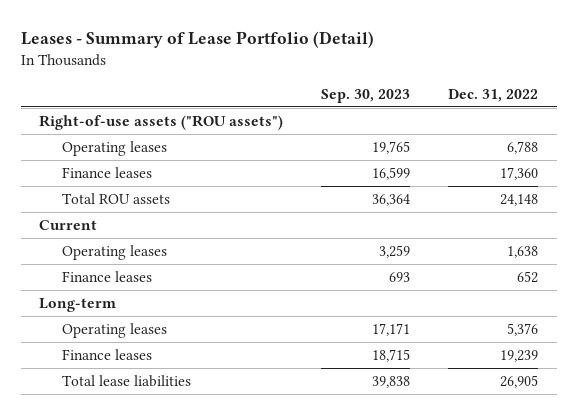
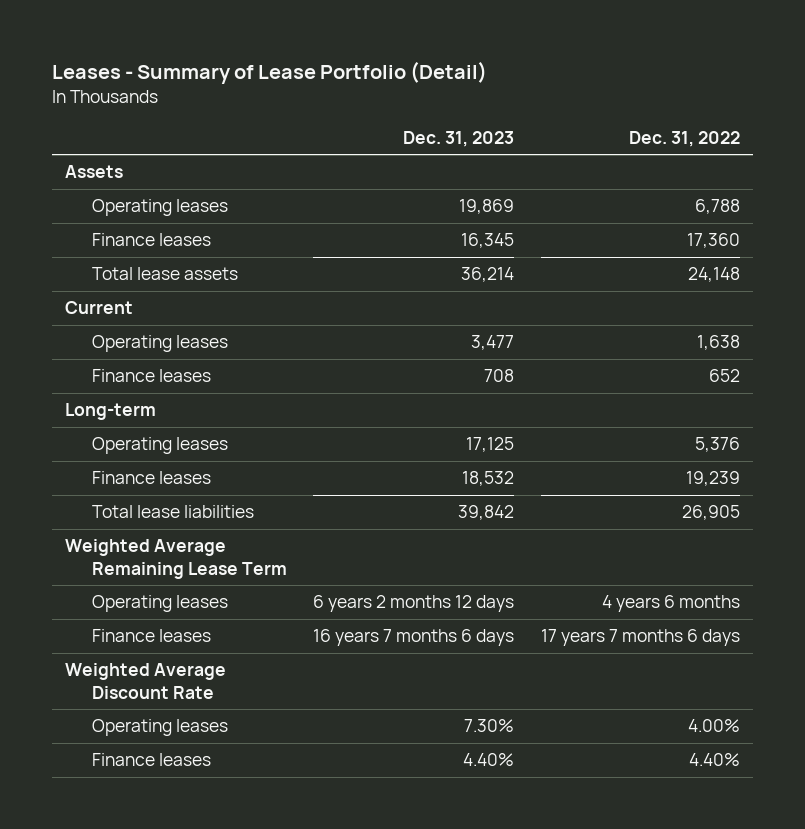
- | Sep. 30, 2023 | Dec. 31, 2022
+ | Dec. 31, 2023 | Dec. 31, 2022
- Right-of-use assets ("ROU assets")
+ Assets
- Total ROU assets | 36,364 | 24,148
+ Total lease assets | 36,214 | 24,148
+ Weighted Average Remaining Lease Term
+ Operating leases | 6 years 2 months 12 days | 4 years 6 months
+ Finance leases | 16 years 7 months 6 days | 17 years 7 months 6 days
+ Weighted Average Discount Rate
+ Operating leases | 7.30% | 4.00%
+ Finance leases | 4.40% | 4.40%

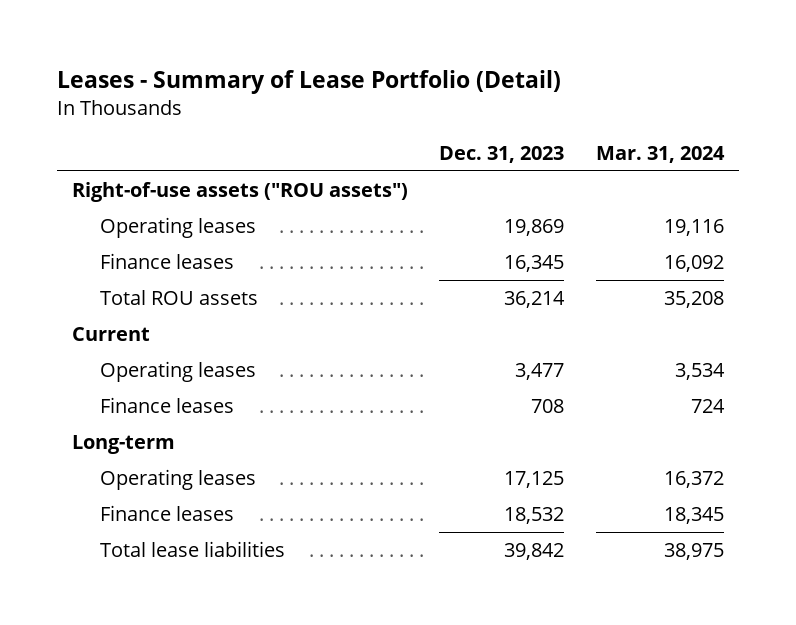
- | Dec. 31, 2023 | Dec. 31, 2022
+ | Dec. 31, 2023 | Mar. 31, 2024
- Assets
+ Right-of-use assets ("ROU assets")
- Total lease assets | 36,214 | 24,148
+ Total ROU assets | 36,214 | 35,208
- Weighted Average Remaining Lease Term
- Operating leases | 6 years 2 months 12 days | 4 years 6 months
- Finance leases | 16 years 7 months 6 days | 17 years 7 months 6 days
- Weighted Average Discount Rate
- Operating leases | 7.30% | 4.00%
- Finance leases | 4.40% | 4.40%

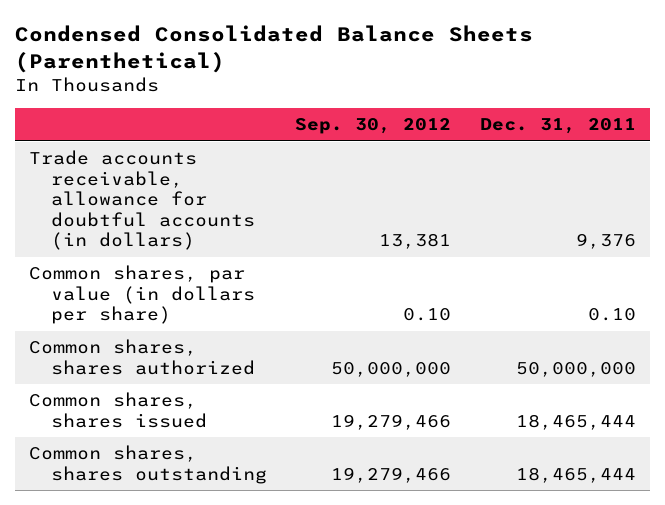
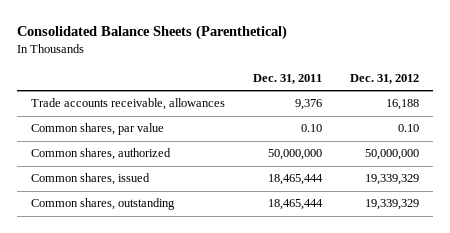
- Condensed Consolidated Balance Sheets (Parenthetical)
+ Consolidated Balance Sheets (Parenthetical)
- | Sep. 30, 2012 | Dec. 31, 2011
+ | Dec. 31, 2011 | Dec. 31, 2012
- Trade accounts receivable, allowance for doubtful accounts (in dollars) | 13,381 | 9,376
- Common shares, par value (in dollars per share) | 0.10 | 0.10
- Common shares, shares authorized | 50,000,000 | 50,000,000
- Common shares, shares issued | 19,279,466 | 18,465,444
- Common shares, shares outstanding | 19,279,466 | 18,465,444
+ Trade accounts receivable, allowances | 9,376 | 16,188
+ Common shares, par value | 0.10 | 0.10
+ Common shares, authorized | 50,000,000 | 50,000,000
+ Common shares, issued | 18,465,444 | 19,339,329
+ Common shares, outstanding | 18,465,444 | 19,339,329

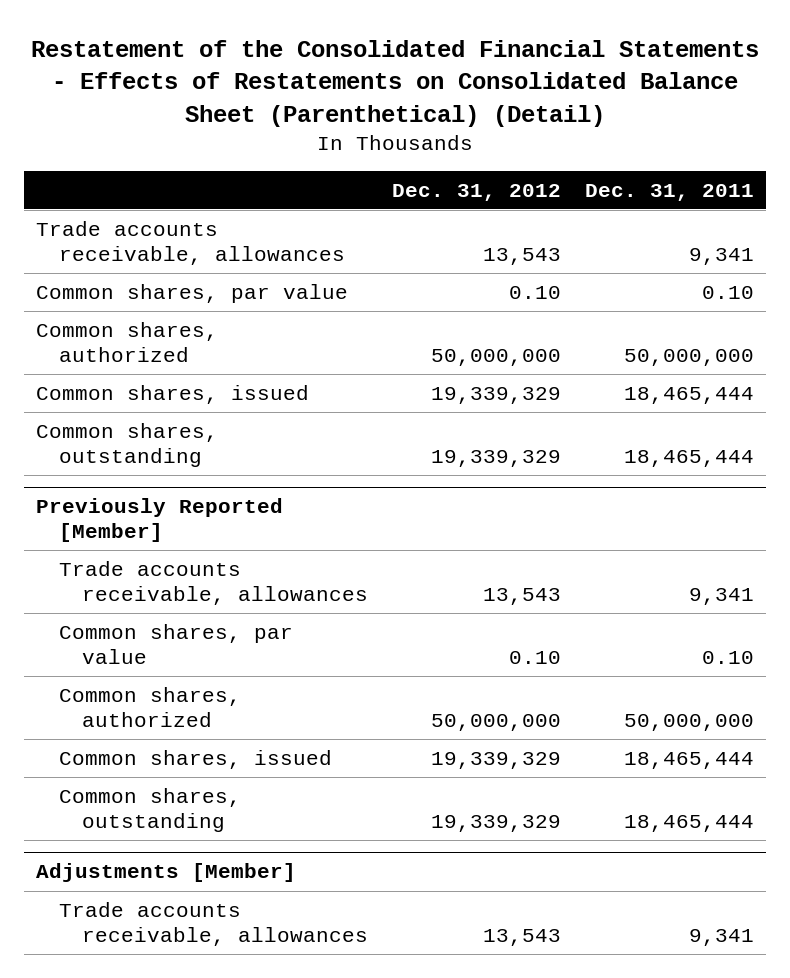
- Consolidated Balance Sheets (Parenthetical)
+ Restatement of the Consolidated Financial Statements - Effects of Restatements on Consolidated Balance Sheet (Parenthetical) (Detail)
- | Dec. 31, 2011 | Dec. 31, 2012
+ | Dec. 31, 2012 | Dec. 31, 2011
- Trade accounts receivable, allowances | 9,376 | 16,188
+ Trade accounts receivable, allowances | 13,543 | 9,341
+ Previously Reported [Member]
+ Trade accounts receivable, allowances | 13,543 | 9,341
+ Common shares, par value | 0.10 | 0.10
+ Common shares, authorized | 50,000,000 | 50,000,000
+ Common shares, issued | 19,339,329 | 18,465,444
+ Common shares, outstanding | 19,339,329 | 18,465,444
+ Adjustments [Member]
+ Trade accounts receivable, allowances | 13,543 | 9,341

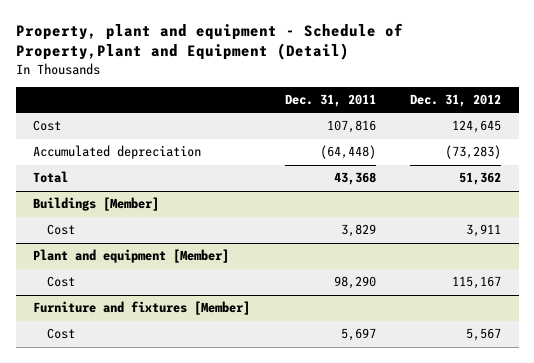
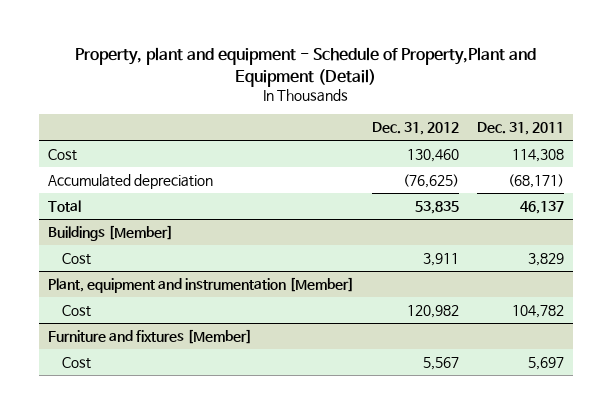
- | Dec. 31, 2011 | Dec. 31, 2012
+ | Dec. 31, 2012 | Dec. 31, 2011
- Cost | 107,816 | 124,645
- Accumulated depreciation | (64,448) | (73,283)
- Total | 43,368 | 51,362
+ Cost | 130,460 | 114,308
+ Accumulated depreciation | (76,625) | (68,171)
+ Total | 53,835 | 46,137
- Plant and equipment [Member]
- Cost | 98,290 | 115,167
+ Plant, equipment and instrumentation [Member]
+ Cost | 120,982 | 104,782

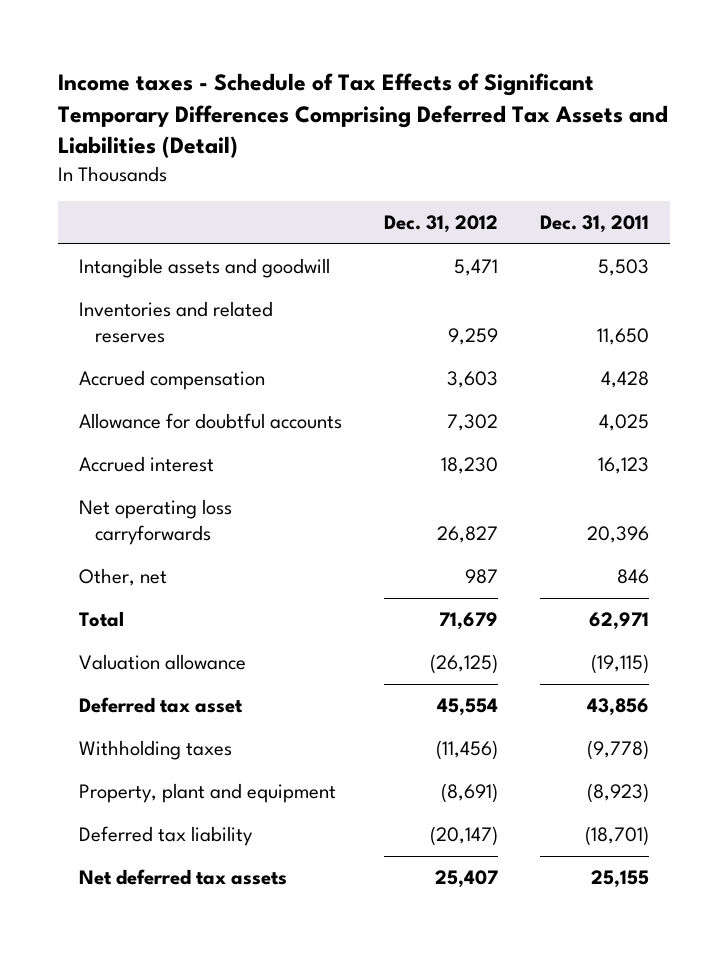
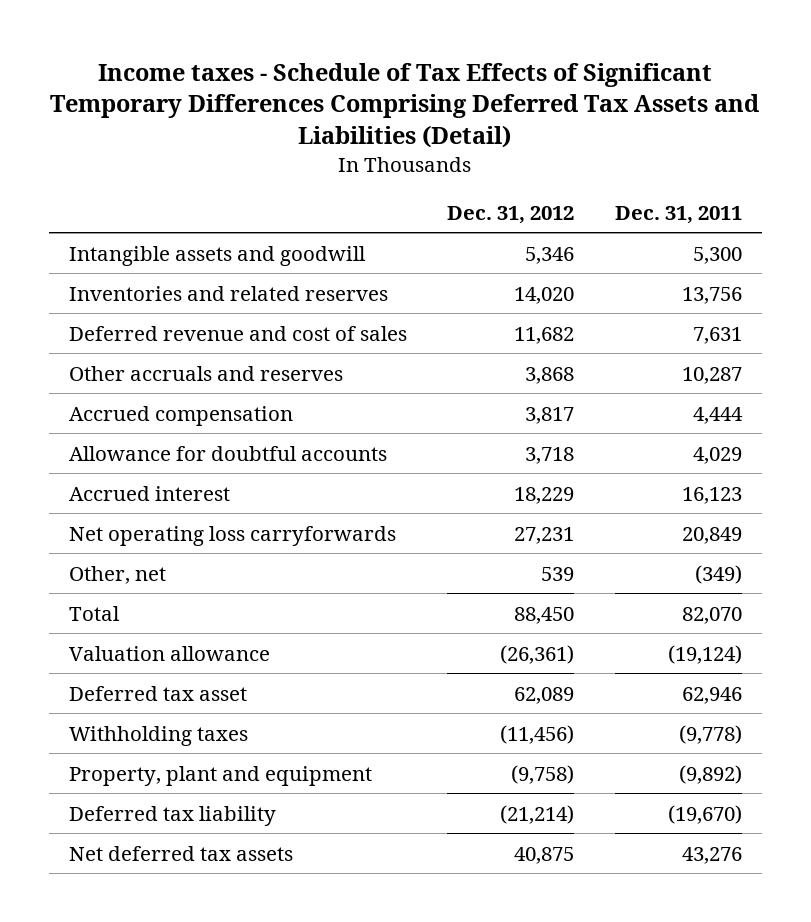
- Intangible assets and goodwill | 5,471 | 5,503
- Inventories and related reserves | 9,259 | 11,650
- Accrued compensation | 3,603 | 4,428
- Allowance for doubtful accounts | 7,302 | 4,025
- Accrued interest | 18,230 | 16,123
- Net operating loss carryforwards | 26,827 | 20,396
- Other, net | 987 | 846
- Total | 71,679 | 62,971
- Valuation allowance | (26,125) | (19,115)
- Deferred tax asset | 45,554 | 43,856
+ Intangible assets and goodwill | 5,346 | 5,300
+ Inventories and related reserves | 14,020 | 13,756
+ Deferred revenue and cost of sales | 11,682 | 7,631
+ Other accruals and reserves | 3,868 | 10,287
+ Accrued compensation | 3,817 | 4,444
+ Allowance for doubtful accounts | 3,718 | 4,029
+ Accrued interest | 18,229 | 16,123
+ Net operating loss carryforwards | 27,231 | 20,849
+ Other, net | 539 | (349)
+ Total | 88,450 | 82,070
+ Valuation allowance | (26,361) | (19,124)
+ Deferred tax asset | 62,089 | 62,946
- Property, plant and equipment | (8,691) | (8,923)
- Deferred tax liability | (20,147) | (18,701)
- Net deferred tax assets | 25,407 | 25,155
+ Property, plant and equipment | (9,758) | (9,892)
+ Deferred tax liability | (21,214) | (19,670)
+ Net deferred tax assets | 40,875 | 43,276

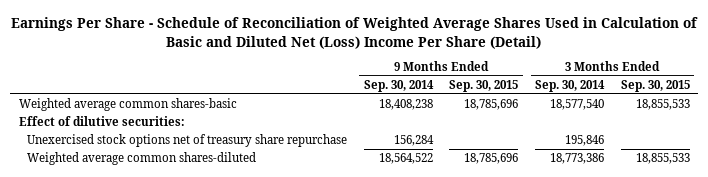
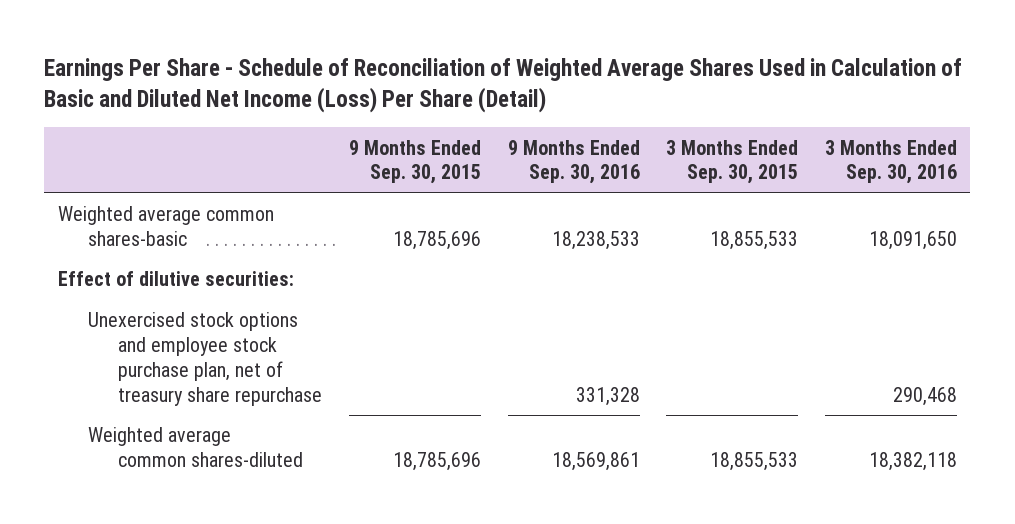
- Earnings Per Share - Schedule of Reconciliation of Weighted Average Shares Used in Calculation of Basic and Diluted Net (Loss) Income Per Share (Detail)
+ Earnings Per Share - Schedule of Reconciliation of Weighted Average Shares Used in Calculation of Basic and Diluted Net Income (Loss) Per Share (Detail)
- | 9 Months Ended Sep. 30, 2014 | 9 Months Ended Sep. 30, 2015 | 3 Months Ended Sep. 30, 2014 | 3 Months Ended Sep. 30, 2015
+ | 9 Months Ended Sep. 30, 2015 | 9 Months Ended Sep. 30, 2016 | 3 Months Ended Sep. 30, 2015 | 3 Months Ended Sep. 30, 2016
- Unexercised stock options net of treasury share repurchase | 156,284 | | 195,846 |
+ Unexercised stock options and employee stock purchase plan, net of treasury share repurchase | | 331,328 | | 290,468

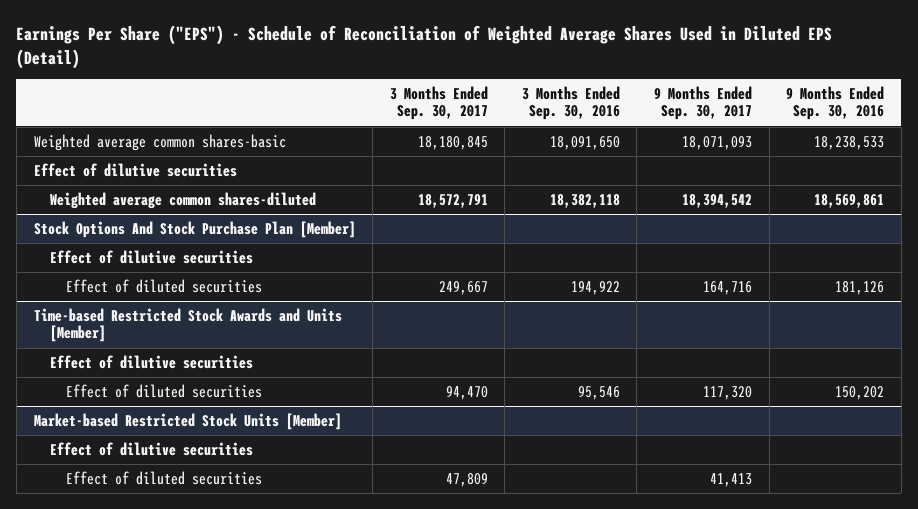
- Earnings Per Share - Schedule of Reconciliation of Weighted Average Shares Used in Calculation of Basic and Diluted Net Income (Loss) Per Share (Detail)
+ Earnings Per Share ("EPS") - Schedule of Reconciliation of Weighted Average Shares Used in Diluted EPS (Detail)
- | 9 Months Ended Sep. 30, 2015 | 9 Months Ended Sep. 30, 2016 | 3 Months Ended Sep. 30, 2015 | 3 Months Ended Sep. 30, 2016
+ | 3 Months Ended Sep. 30, 2017 | 3 Months Ended Sep. 30, 2016 | 9 Months Ended Sep. 30, 2017 | 9 Months Ended Sep. 30, 2016
- Effect of dilutive securities:
- Unexercised stock options and employee stock purchase plan, net of treasury share repurchase | | 331,328 | | 290,468
+ Effect of dilutive securities
+ Stock Options And Stock Purchase Plan [Member]
+ Effect of dilutive securities
+ Effect of diluted securities | 249,667 | 194,922 | 164,716 | 181,126
+ Time-based Restricted Stock Awards and Units [Member]
+ Effect of dilutive securities
+ Effect of diluted securities | 94,470 | 95,546 | 117,320 | 150,202
+ Market-based Restricted Stock Units [Member]
+ Effect of dilutive securities
+ Effect of diluted securities | 47,809 | | 41,413 |

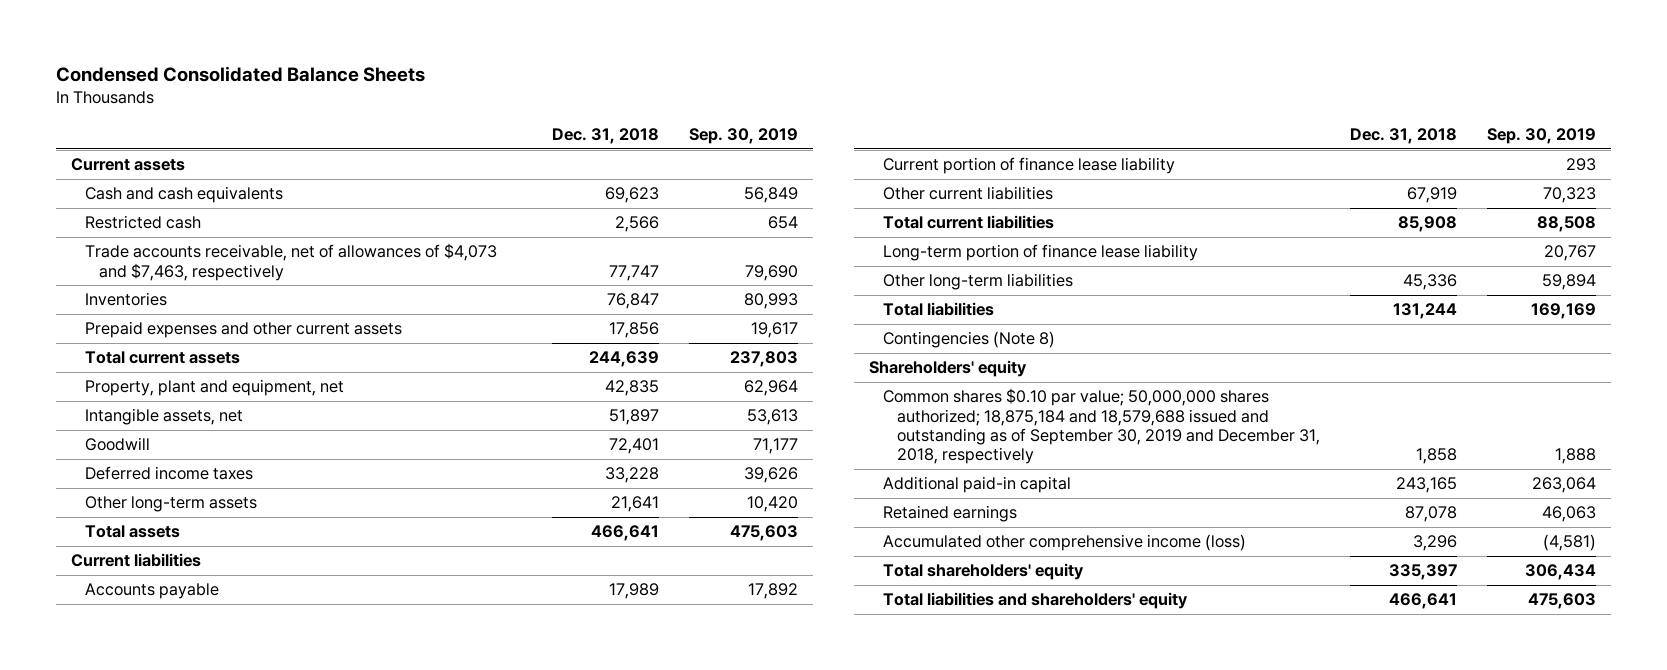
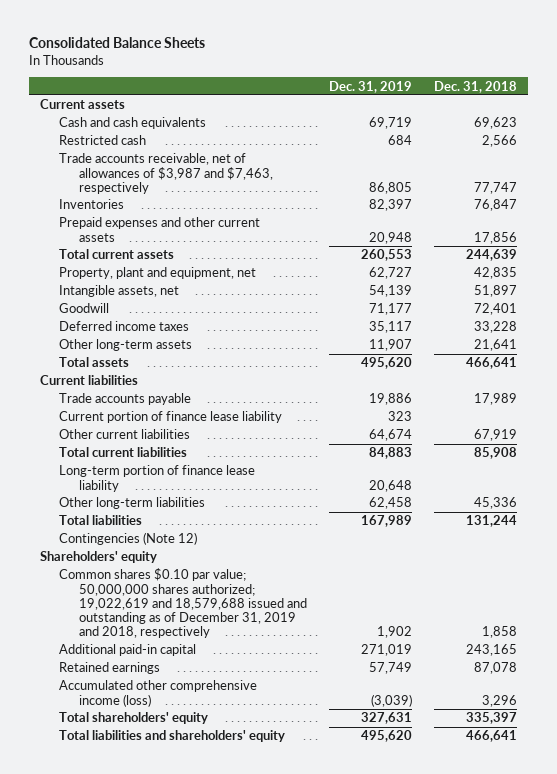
- Condensed Consolidated Balance Sheets
+ Consolidated Balance Sheets
- | Dec. 31, 2018 | Sep. 30, 2019
+ | Dec. 31, 2019 | Dec. 31, 2018
- Trade accounts receivable, net of allowances of $4,073 and $7,463, respectively | 77,747 | 79,690
+ Trade accounts receivable, net of allowances of $3,987 and $7,463, respectively | 86,805 | 77,747
- Accounts payable | 17,989 | 17,892
+ Trade accounts payable | 19,886 | 17,989
- Contingencies (Note 8)
+ Contingencies (Note 12)
- Common shares $0.10 par value; 50,000,000 shares authorized; 18,875,184 and 18,579,688 issued and outstanding as of September 30, 2019 and December 31, 2018, respectively | 1,858 | 1,888
+ Common shares $0.10 par value; 50,000,000 shares authorized; 19,022,619 and 18,579,688 issued and outstanding as of December 31, 2019 and 2018, respectively | 1,902 | 1,858

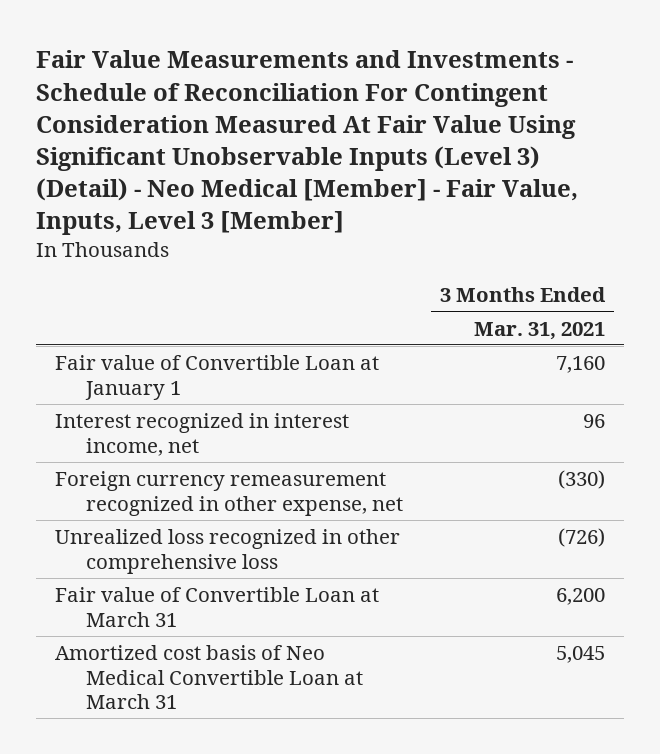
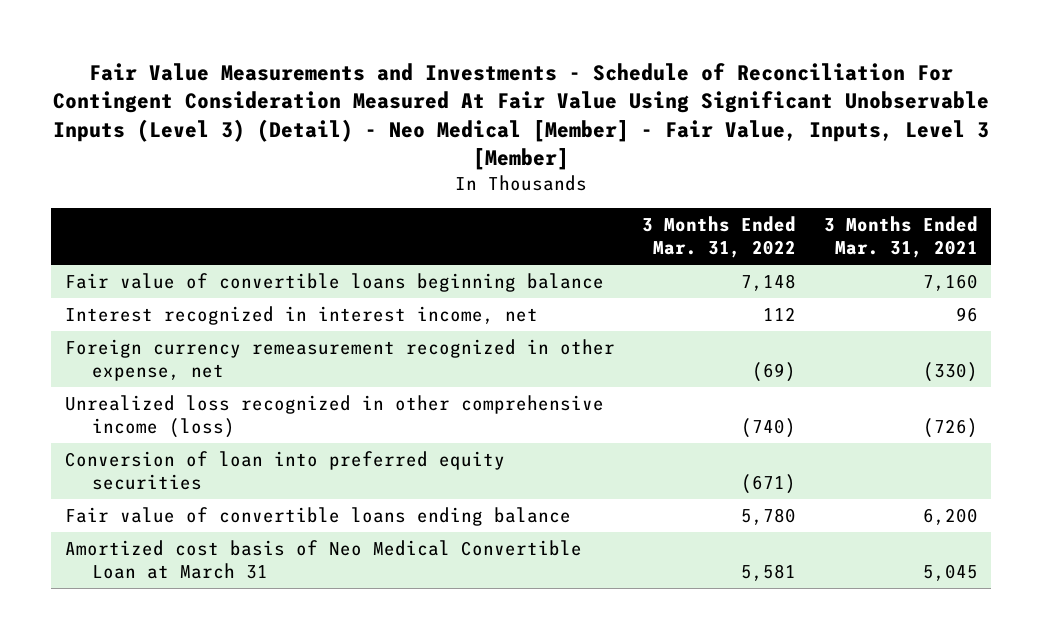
- | 3 Months Ended Mar. 31, 2021
+ | 3 Months Ended Mar. 31, 2022 | 3 Months Ended Mar. 31, 2021
- Fair value of Convertible Loan at January 1 | 7,160
+ Fair value of convertible loans beginning balance | 7,148 | 7,160
- Unrealized loss recognized in other comprehensive loss | (726)
- Fair value of Convertible Loan at March 31 | 6,200
+ Unrealized loss recognized in other comprehensive income (loss) | (740) | (726)
+ Conversion of loan into preferred equity securities | (671) |
+ Fair value of convertible loans ending balance | 5,780 | 6,200

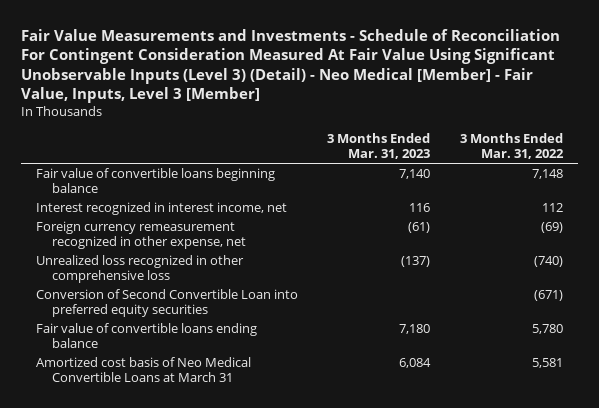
- | 3 Months Ended Mar. 31, 2022 | 3 Months Ended Mar. 31, 2021
+ | 3 Months Ended Mar. 31, 2023 | 3 Months Ended Mar. 31, 2022
- Unrealized loss recognized in other comprehensive income (loss) | (740) | (726)
- Conversion of loan into preferred equity securities | (671) |
+ Unrealized loss recognized in other comprehensive loss | (137) | (740)
+ Conversion of Second Convertible Loan into preferred equity securities | | (671)
- Amortized cost basis of Neo Medical Convertible Loan at March 31 | 5,581 | 5,045
+ Amortized cost basis of Neo Medical Convertible Loans at March 31 | 6,084 | 5,581

